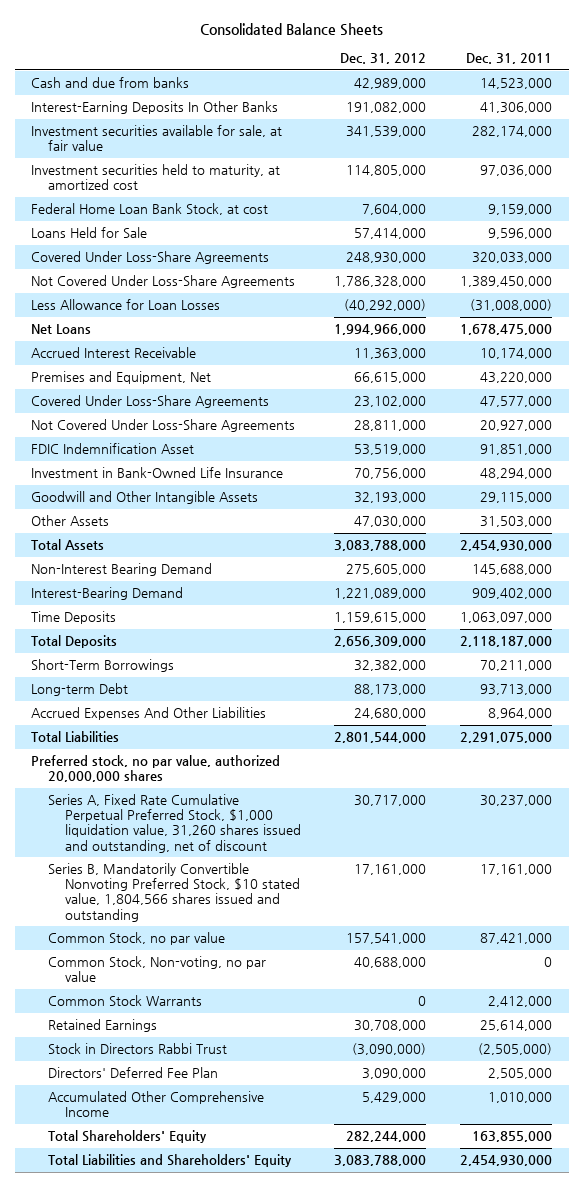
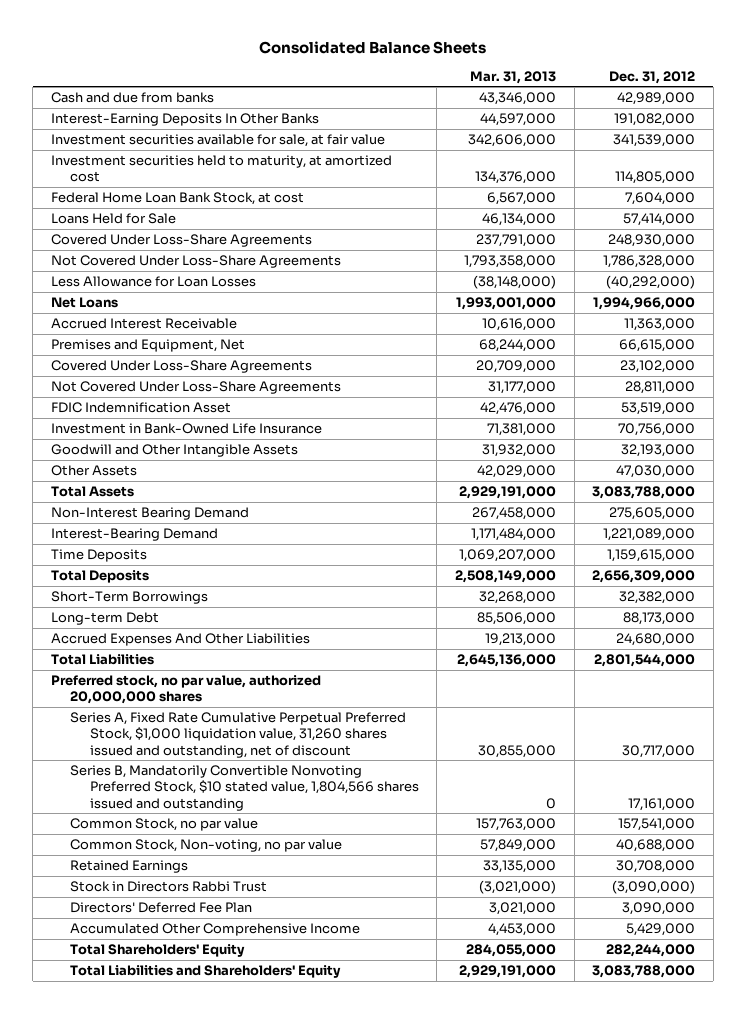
- | Dec. 31, 2012 | Dec. 31, 2011
+ | Mar. 31, 2013 | Dec. 31, 2012
- Common Stock Warrants | 0 | 2,412,000

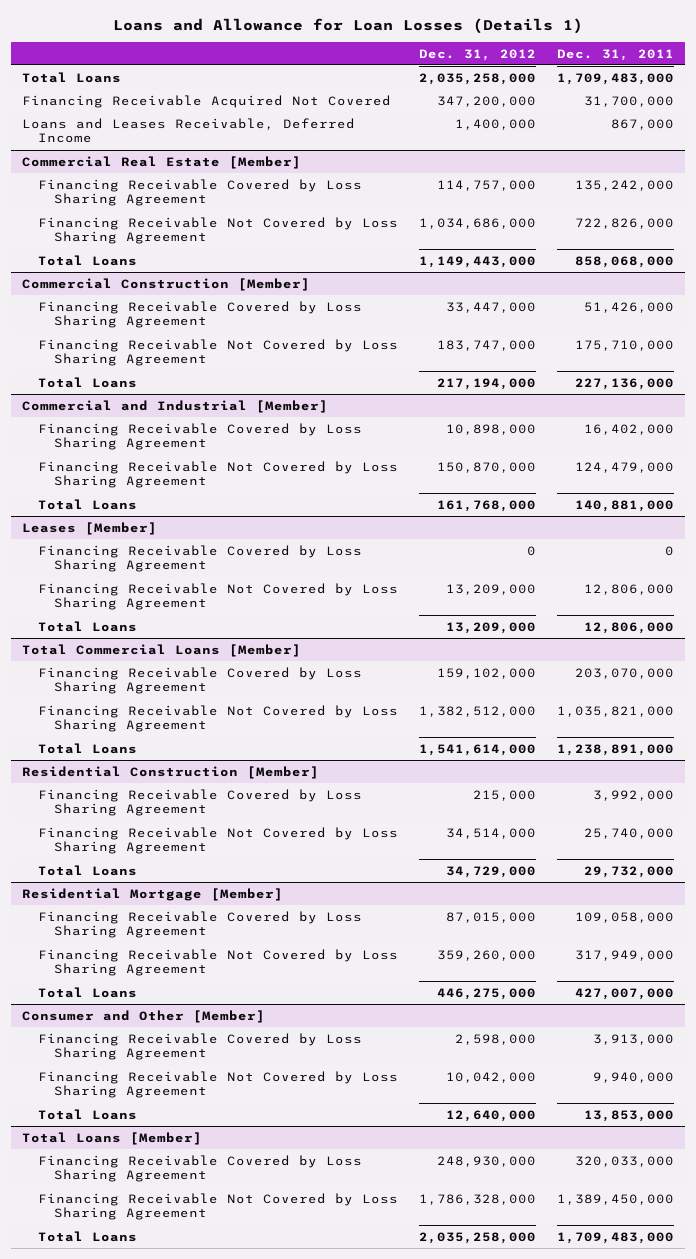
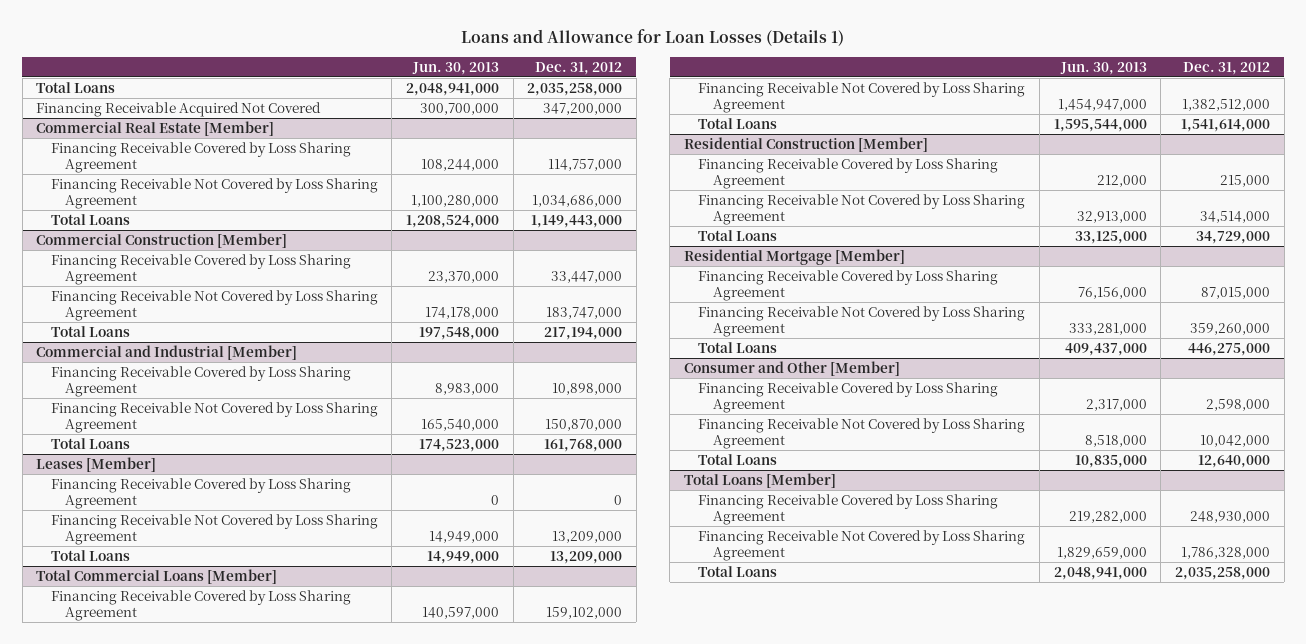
- | Dec. 31, 2012 | Dec. 31, 2011
+ | Jun. 30, 2013 | Dec. 31, 2012
- Loans and Leases Receivable, Deferred Income | 1,400,000 | 867,000

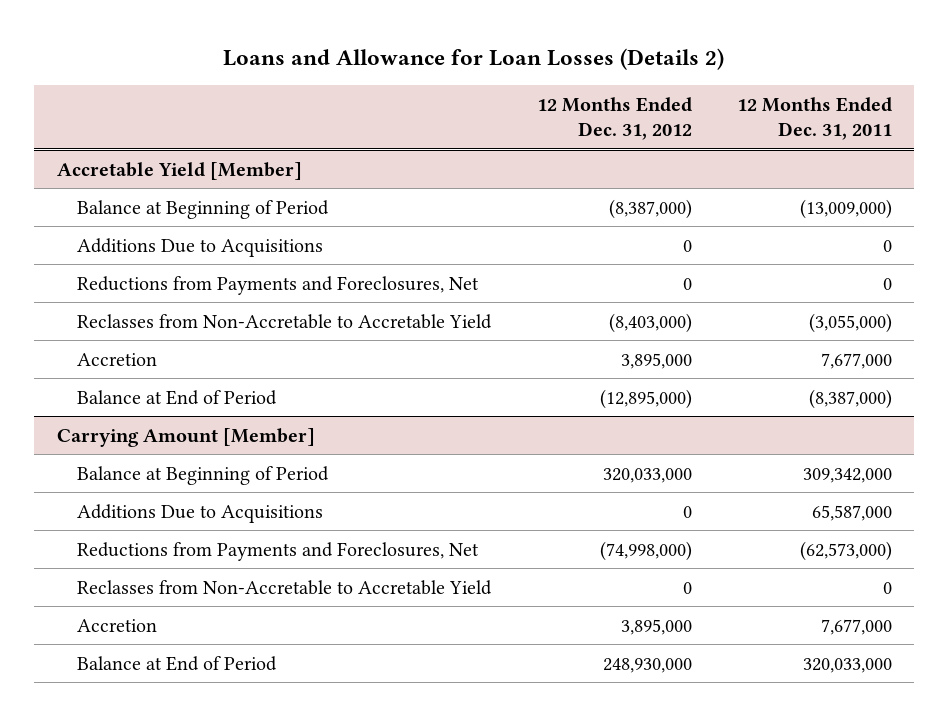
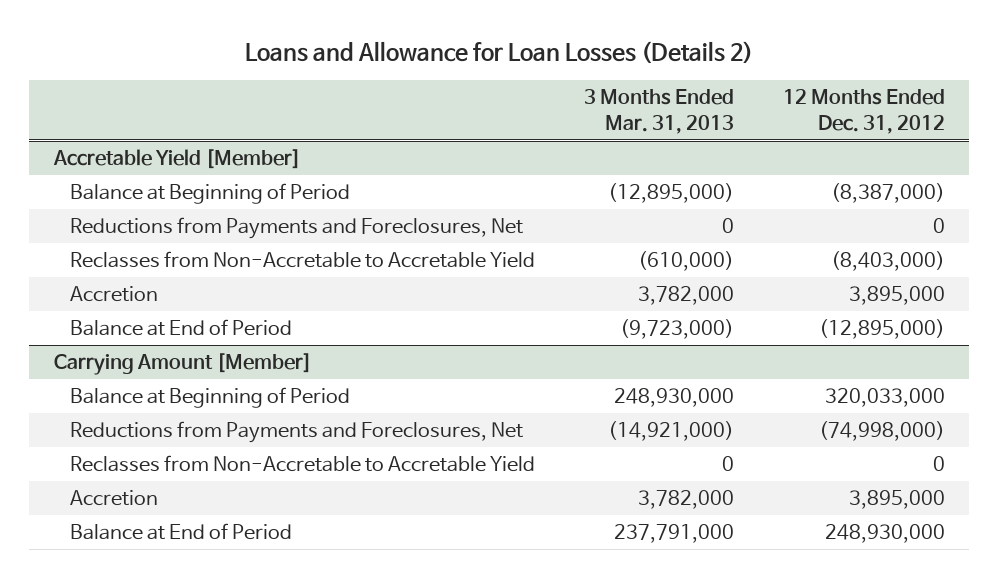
- | 12 Months Ended Dec. 31, 2012 | 12 Months Ended Dec. 31, 2011
+ | 3 Months Ended Mar. 31, 2013 | 12 Months Ended Dec. 31, 2012
@ Accretable Yield [Member]
- Additions Due to Acquisitions | 0 | 0
@ Carrying Amount [Member]
- Additions Due to Acquisitions | 0 | 65,587,000

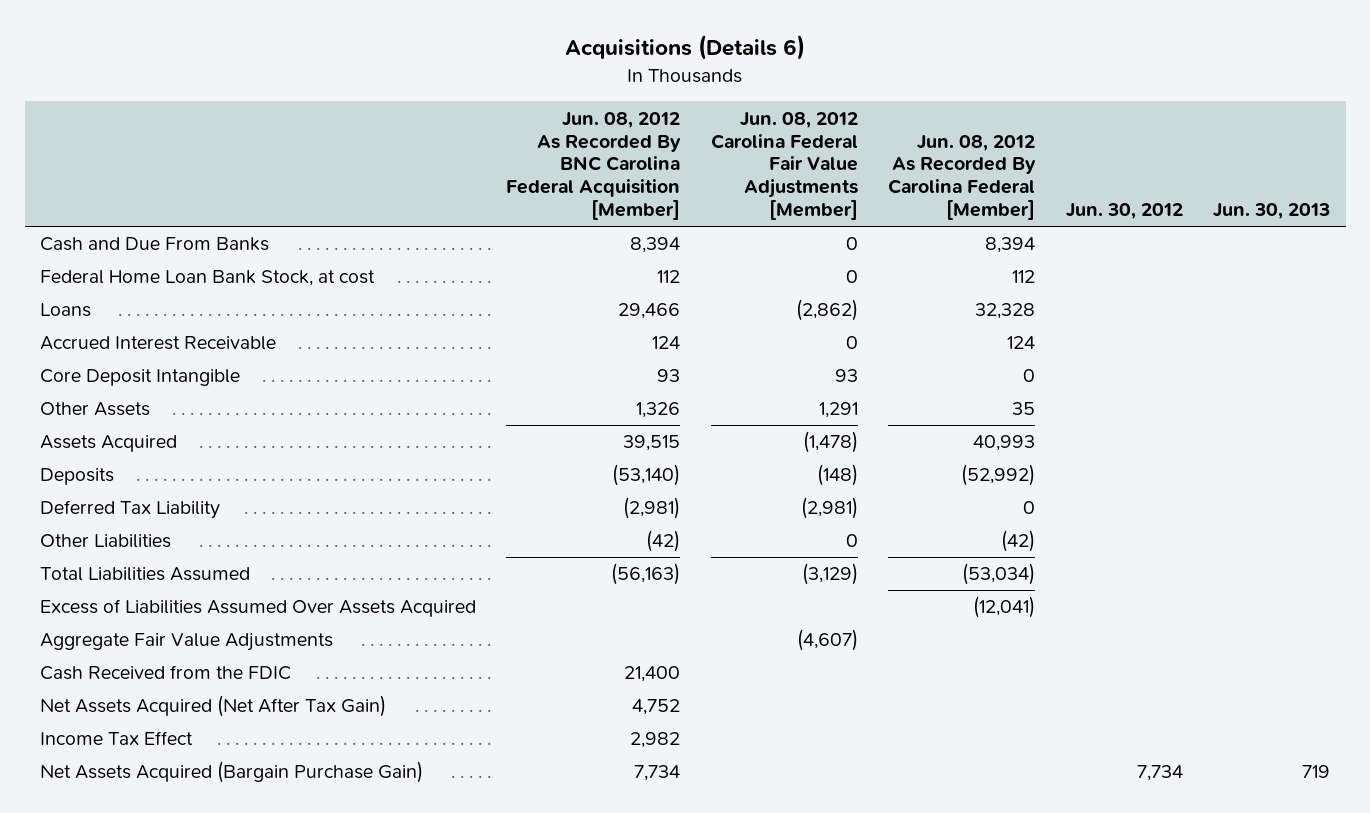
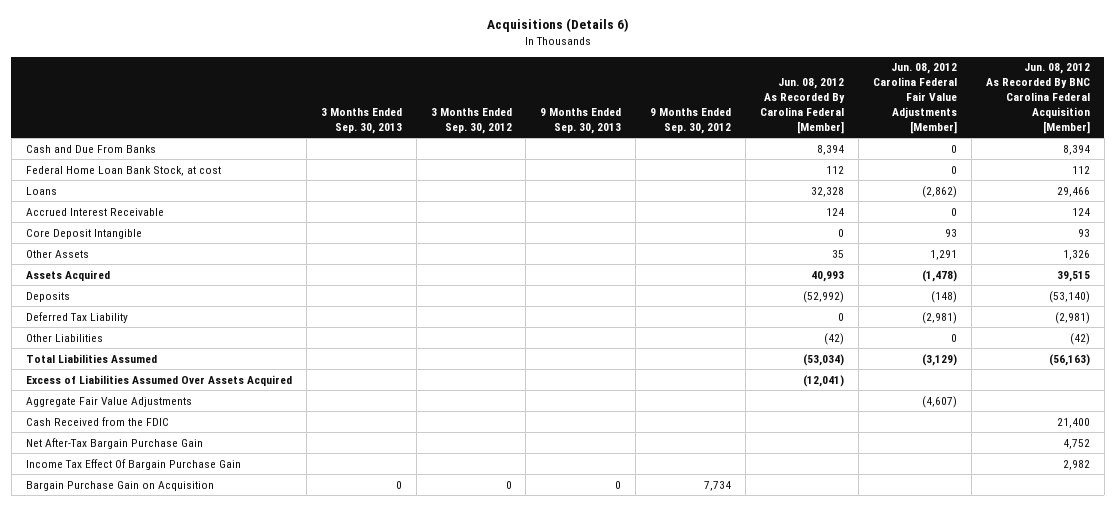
- | Jun. 08, 2012 As Recorded By BNC Carolina Federal Acquisition [Member] | Jun. 08, 2012 Carolina Federal Fair Value Adjustments [Member] | Jun. 08, 2012 As Recorded By Carolina Federal [Member] | Jun. 30, 2012 | Jun. 30, 2013
+ | 3 Months Ended Sep. 30, 2013 | 3 Months Ended Sep. 30, 2012 | 9 Months Ended Sep. 30, 2013 | 9 Months Ended Sep. 30, 2012 | Jun. 08, 2012 As Recorded By Carolina Federal [Member] | Jun. 08, 2012 Carolina Federal Fair Value Adjustments [Member] | Jun. 08, 2012 As Recorded By BNC Carolina Federal Acquisition [Member]
- Net Assets Acquired (Net After Tax Gain) | 4,752 | | | |
- Income Tax Effect | 2,982 | | | |
- Net Assets Acquired (Bargain Purchase Gain) | 7,734 | | | 7,734 | 719
+ Net After-Tax Bargain Purchase Gain | | | | | | | 4,752
+ Income Tax Effect Of Bargain Purchase Gain | | | | | | | 2,982
+ Bargain Purchase Gain on Acquisition | 0 | 0 | 0 | 7,734 | | |

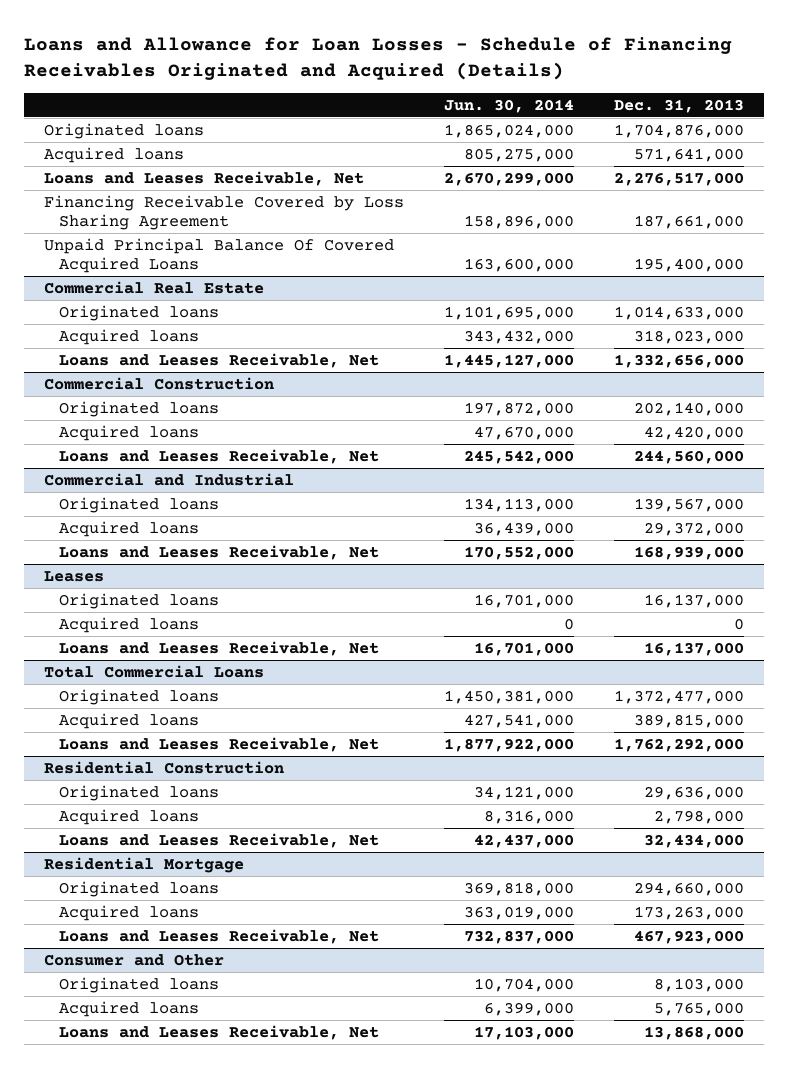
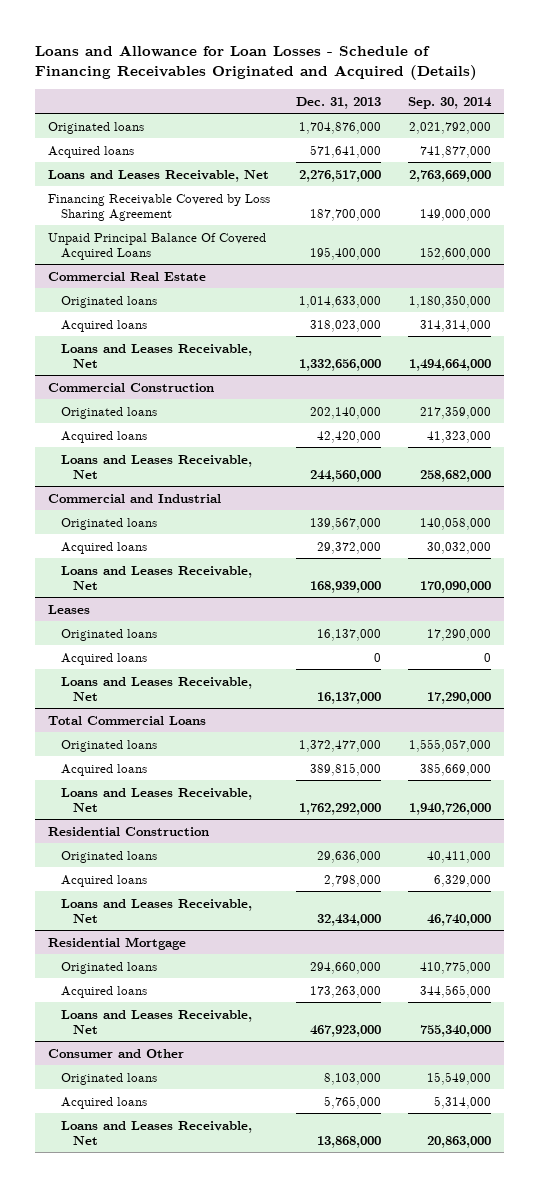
- | Jun. 30, 2014 | Dec. 31, 2013
+ | Dec. 31, 2013 | Sep. 30, 2014
- Financing Receivable Covered by Loss Sharing Agreement | 158,896,000 | 187,661,000
+ Financing Receivable Covered by Loss Sharing Agreement | 187,700,000 | 149,000,000

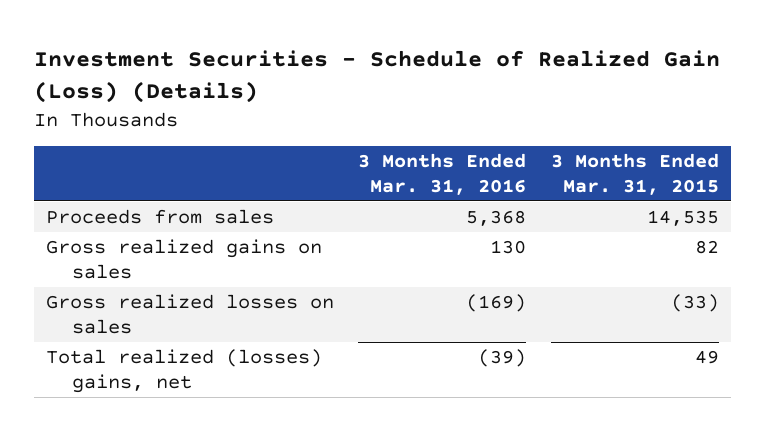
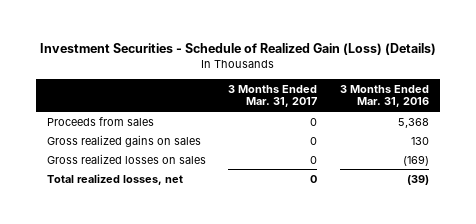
- | 3 Months Ended Mar. 31, 2016 | 3 Months Ended Mar. 31, 2015
+ | 3 Months Ended Mar. 31, 2017 | 3 Months Ended Mar. 31, 2016
- Total realized (losses) gains, net | (39) | 49
+ Total realized losses, net | 0 | (39)

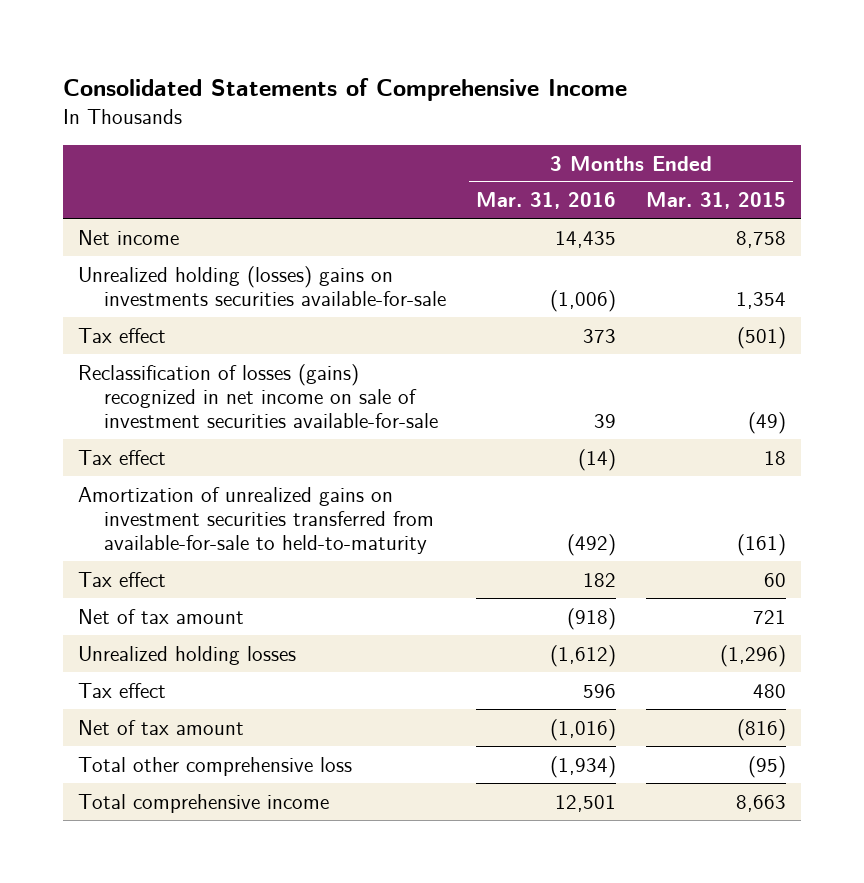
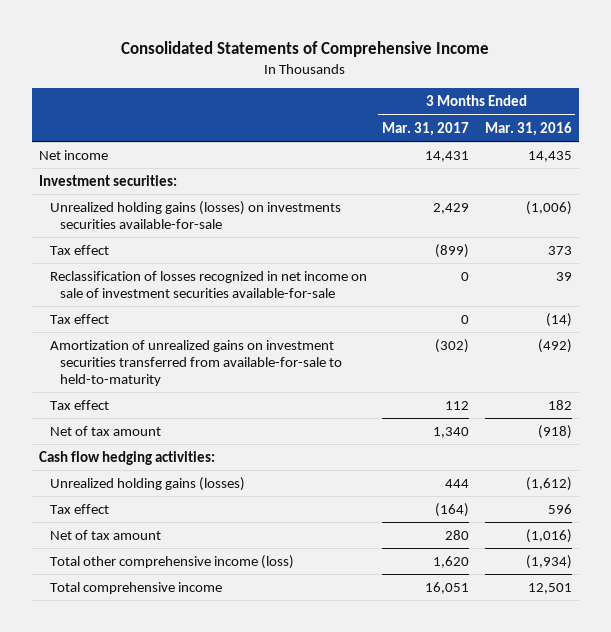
- | 3 Months Ended Mar. 31, 2016 | 3 Months Ended Mar. 31, 2015
+ | 3 Months Ended Mar. 31, 2017 | 3 Months Ended Mar. 31, 2016
- Unrealized holding (losses) gains on investments securities available-for-sale | (1,006) | 1,354
+ Investment securities:
+ Unrealized holding gains (losses) on investments securities available-for-sale | 2,429 | (1,006)
- Reclassification of losses (gains) recognized in net income on sale of investment securities available-for-sale | 39 | (49)
+ Reclassification of losses recognized in net income on sale of investment securities available-for-sale | 0 | 39
- Unrealized holding losses | (1,612) | (1,296)
+ Cash flow hedging activities:
+ Unrealized holding gains (losses) | 444 | (1,612)
- Total other comprehensive loss | (1,934) | (95)
+ Total other comprehensive income (loss) | 1,620 | (1,934)

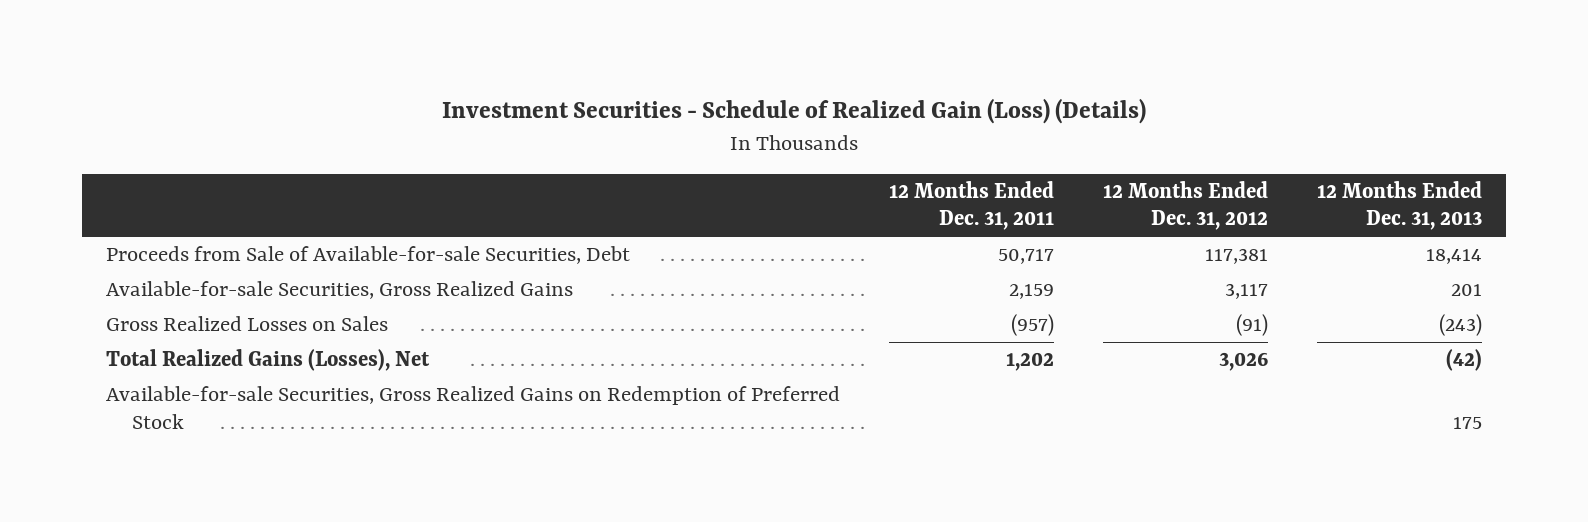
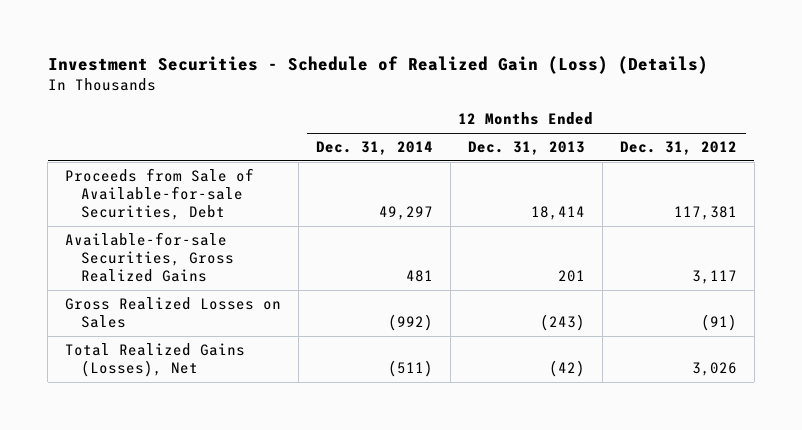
- | 12 Months Ended Dec. 31, 2011 | 12 Months Ended Dec. 31, 2012 | 12 Months Ended Dec. 31, 2013
+ | 12 Months Ended Dec. 31, 2014 | 12 Months Ended Dec. 31, 2013 | 12 Months Ended Dec. 31, 2012
- Available-for-sale Securities, Gross Realized Gains on Redemption of Preferred Stock | | | 175

